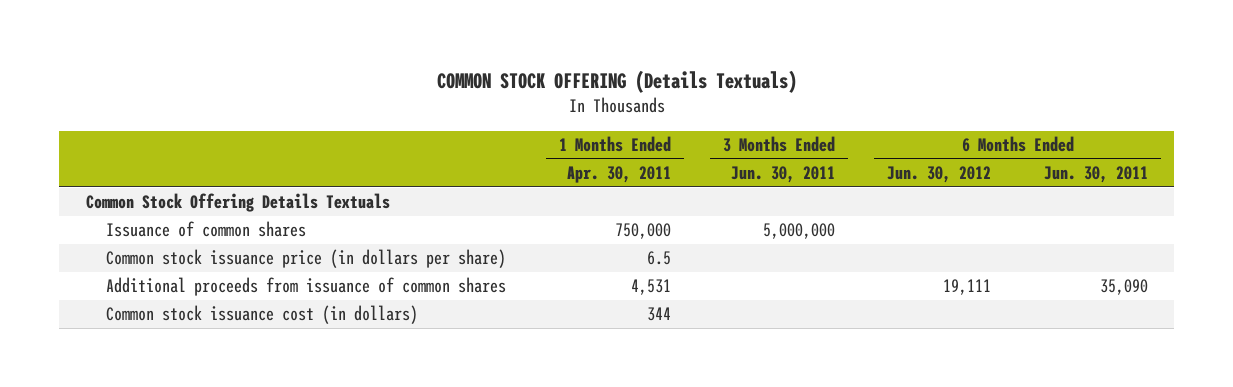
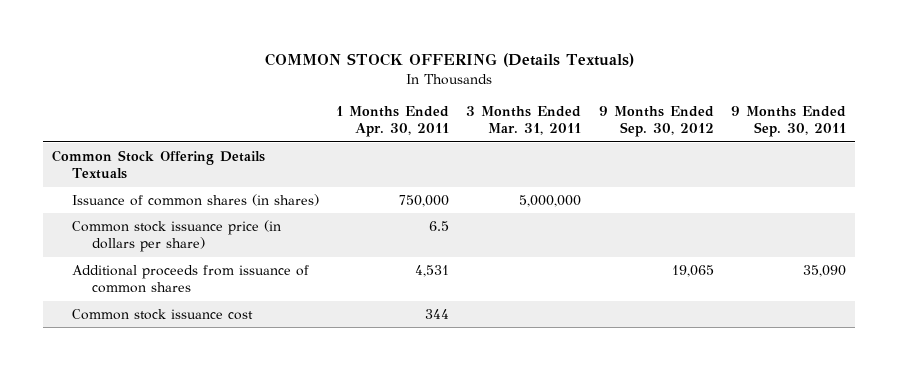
- | 1 Months Ended Apr. 30, 2011 | 3 Months Ended Jun. 30, 2011 | 6 Months Ended Jun. 30, 2012 | 6 Months Ended Jun. 30, 2011
+ | 1 Months Ended Apr. 30, 2011 | 3 Months Ended Mar. 31, 2011 | 9 Months Ended Sep. 30, 2012 | 9 Months Ended Sep. 30, 2011
- Issuance of common shares | 750,000 | 5,000,000 | |
+ Issuance of common shares (in shares) | 750,000 | 5,000,000 | |
- Common stock issuance cost (in dollars) | 344 | | |
+ Common stock issuance cost | 344 | | |

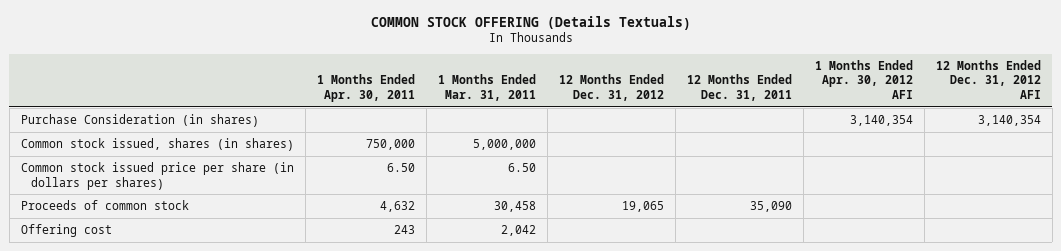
- | 1 Months Ended Apr. 30, 2011 | 3 Months Ended Mar. 31, 2011 | 9 Months Ended Sep. 30, 2012 | 9 Months Ended Sep. 30, 2011
+ | 1 Months Ended Apr. 30, 2011 | 1 Months Ended Mar. 31, 2011 | 12 Months Ended Dec. 31, 2012 | 12 Months Ended Dec. 31, 2011 | 1 Months Ended Apr. 30, 2012 AFI | 12 Months Ended Dec. 31, 2012 AFI
- Common Stock Offering Details Textuals
- Issuance of common shares (in shares) | 750,000 | 5,000,000 | |
- Common stock issuance price (in dollars per share) | 6.5 | | |
- Additional proceeds from issuance of common shares | 4,531 | | 19,065 | 35,090
- Common stock issuance cost | 344 | | |
+ Purchase Consideration (in shares) | | | | | 3,140,354 | 3,140,354
+ Common stock issued, shares (in shares) | 750,000 | 5,000,000 | | | |
+ Common stock issued price per share (in dollars per shares) | 6.50 | 6.50 | | | |
+ Proceeds of common stock | 4,632 | 30,458 | 19,065 | 35,090 | |
+ Offering cost | 243 | 2,042 | | | |

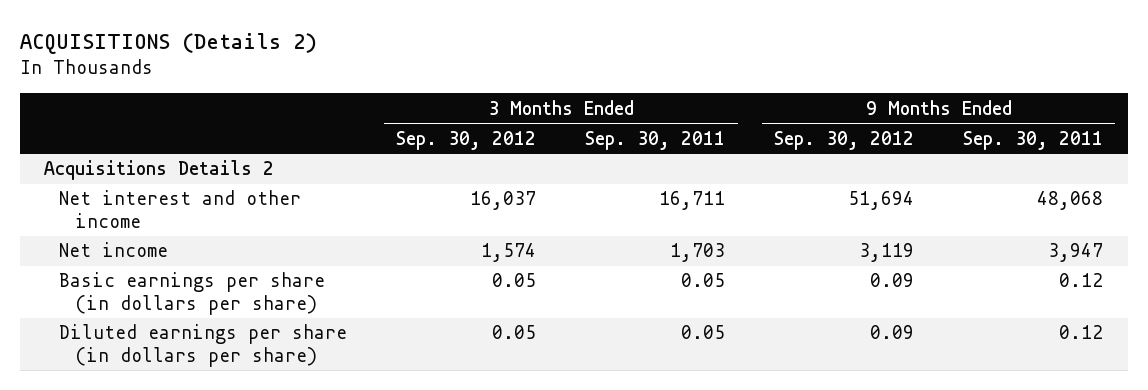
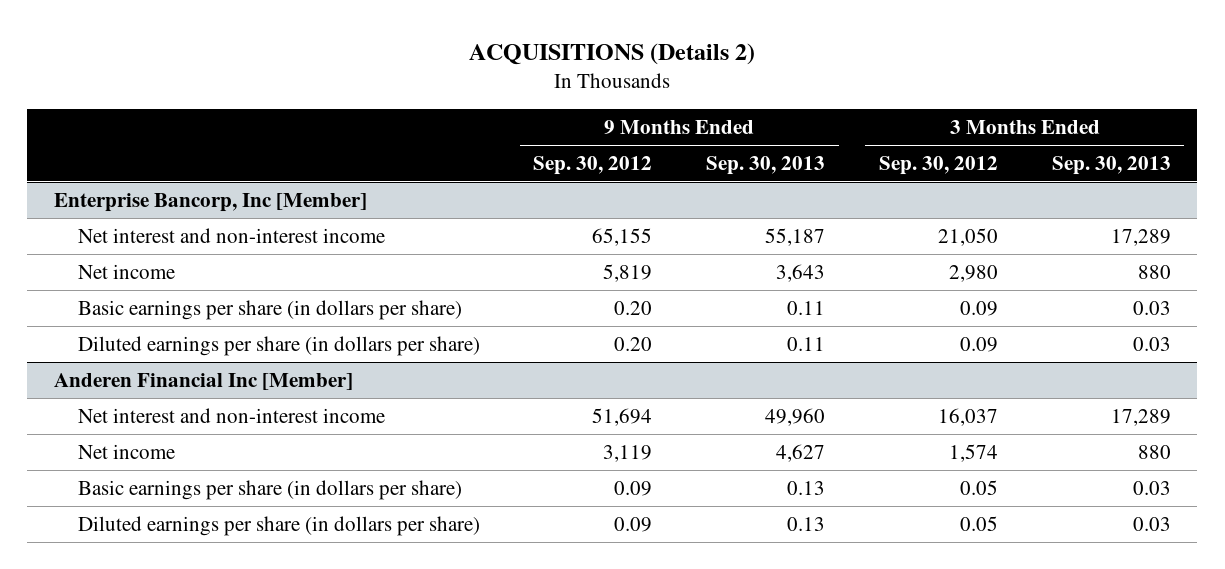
- | 3 Months Ended Sep. 30, 2012 | 3 Months Ended Sep. 30, 2011 | 9 Months Ended Sep. 30, 2012 | 9 Months Ended Sep. 30, 2011
+ | 9 Months Ended Sep. 30, 2012 | 9 Months Ended Sep. 30, 2013 | 3 Months Ended Sep. 30, 2012 | 3 Months Ended Sep. 30, 2013
- Acquisitions Details 2
- Net interest and other income | 16,037 | 16,711 | 51,694 | 48,068
+ Enterprise Bancorp, Inc [Member]
+ Net interest and non-interest income | 65,155 | 55,187 | 21,050 | 17,289
+ Net income | 5,819 | 3,643 | 2,980 | 880
+ Basic earnings per share (in dollars per share) | 0.20 | 0.11 | 0.09 | 0.03
+ Diluted earnings per share (in dollars per share) | 0.20 | 0.11 | 0.09 | 0.03
+ Anderen Financial Inc [Member]
+ Net interest and non-interest income | 51,694 | 49,960 | 16,037 | 17,289

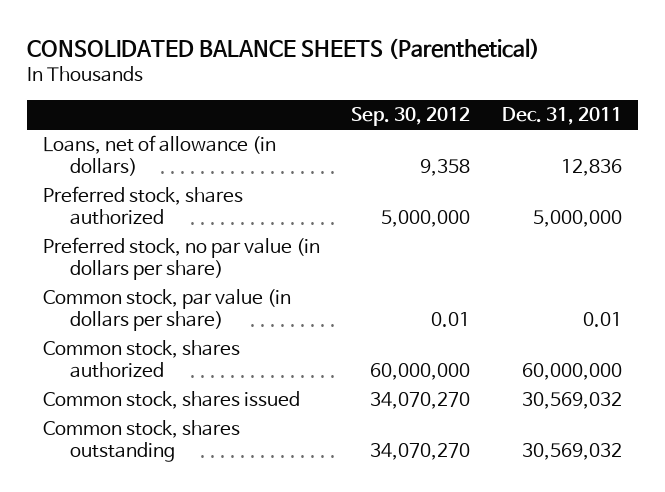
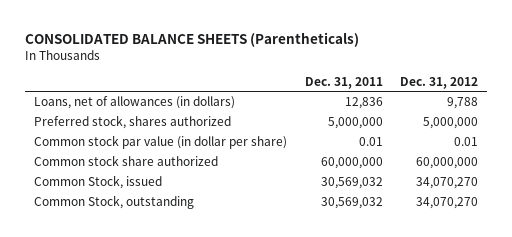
- CONSOLIDATED BALANCE SHEETS (Parenthetical)
+ CONSOLIDATED BALANCE SHEETS (Parentheticals)
- | Sep. 30, 2012 | Dec. 31, 2011
+ | Dec. 31, 2011 | Dec. 31, 2012
- Loans, net of allowance (in dollars) | 9,358 | 12,836
+ Loans, net of allowances (in dollars) | 12,836 | 9,788
- Preferred stock, no par value (in dollars per share)
- Common stock, par value (in dollars per share) | 0.01 | 0.01
- Common stock, shares authorized | 60,000,000 | 60,000,000
- Common stock, shares issued | 34,070,270 | 30,569,032
- Common stock, shares outstanding | 34,070,270 | 30,569,032
+ Common stock par value (in dollar per share) | 0.01 | 0.01
+ Common stock share authorized | 60,000,000 | 60,000,000
+ Common Stock, issued | 30,569,032 | 34,070,270
+ Common Stock, outstanding | 30,569,032 | 34,070,270

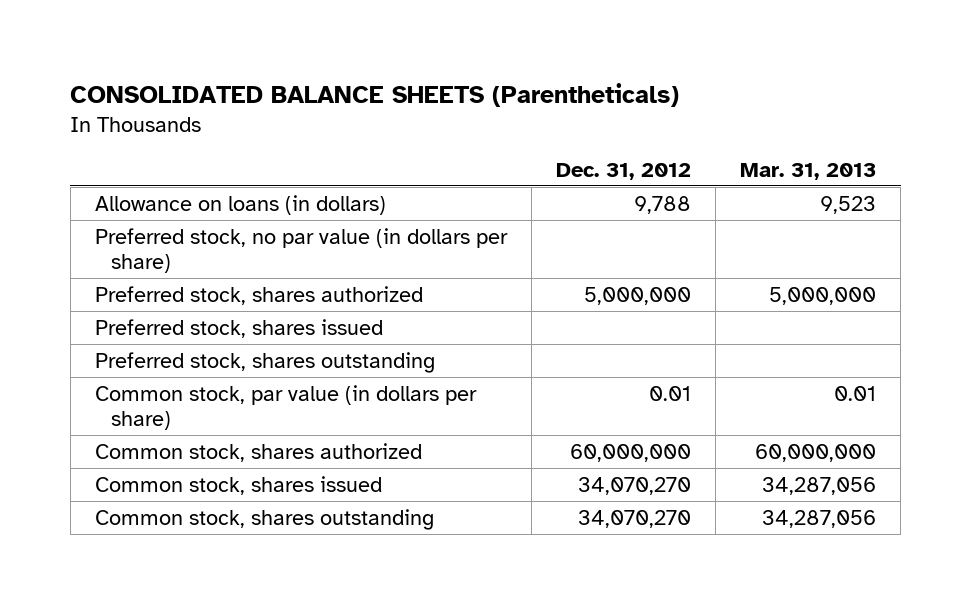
- | Dec. 31, 2011 | Dec. 31, 2012
+ | Dec. 31, 2012 | Mar. 31, 2013
- Loans, net of allowances (in dollars) | 12,836 | 9,788
+ Allowance on loans (in dollars) | 9,788 | 9,523
+ Preferred stock, no par value (in dollars per share)
- Common stock par value (in dollar per share) | 0.01 | 0.01
- Common stock share authorized | 60,000,000 | 60,000,000
- Common Stock, issued | 30,569,032 | 34,070,270
- Common Stock, outstanding | 30,569,032 | 34,070,270
+ Preferred stock, shares issued
+ Preferred stock, shares outstanding
+ Common stock, par value (in dollars per share) | 0.01 | 0.01
+ Common stock, shares authorized | 60,000,000 | 60,000,000
+ Common stock, shares issued | 34,070,270 | 34,287,056
+ Common stock, shares outstanding | 34,070,270 | 34,287,056

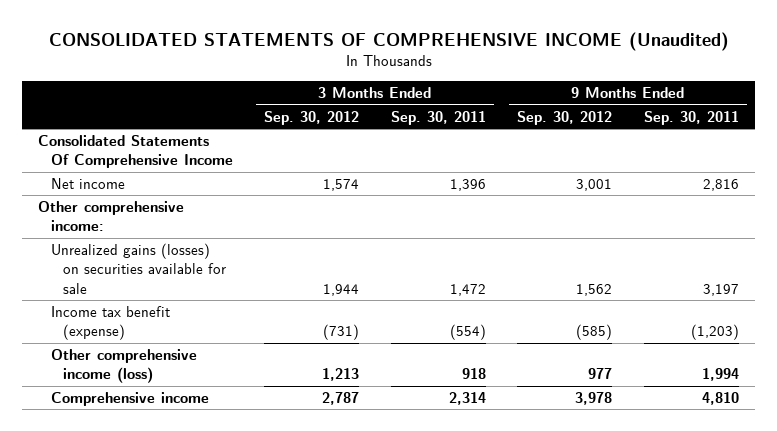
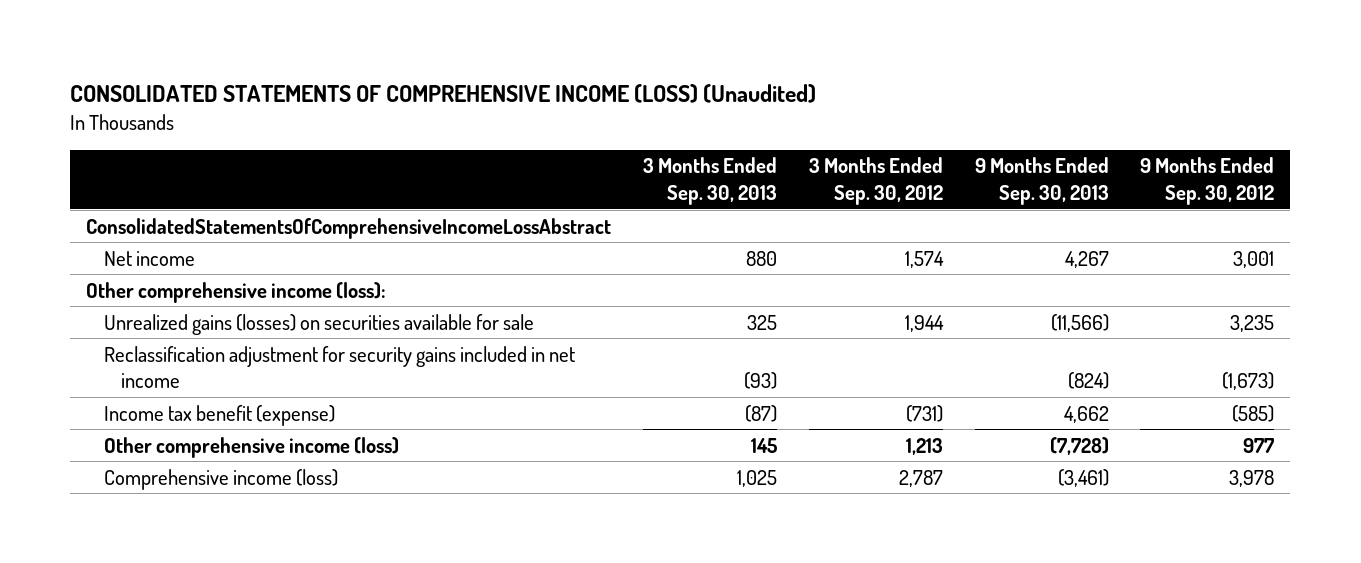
- CONSOLIDATED STATEMENTS OF COMPREHENSIVE INCOME (Unaudited)
+ CONSOLIDATED STATEMENTS OF COMPREHENSIVE INCOME (LOSS) (Unaudited)
- | 3 Months Ended Sep. 30, 2012 | 3 Months Ended Sep. 30, 2011 | 9 Months Ended Sep. 30, 2012 | 9 Months Ended Sep. 30, 2011
+ | 3 Months Ended Sep. 30, 2013 | 3 Months Ended Sep. 30, 2012 | 9 Months Ended Sep. 30, 2013 | 9 Months Ended Sep. 30, 2012
- Consolidated Statements Of Comprehensive Income
+ ConsolidatedStatementsOfComprehensiveIncomeLossAbstract
- Other comprehensive income:
- Unrealized gains (losses) on securities available for sale | 1,944 | 1,472 | 1,562 | 3,197
+ Other comprehensive income (loss):
+ Unrealized gains (losses) on securities available for sale | 325 | 1,944 | (11,566) | 3,235
+ Reclassification adjustment for security gains included in net income | (93) | | (824) | (1,673)
- Comprehensive income | 2,787 | 2,314 | 3,978 | 4,810
+ Comprehensive income (loss) | 1,025 | 2,787 | (3,461) | 3,978

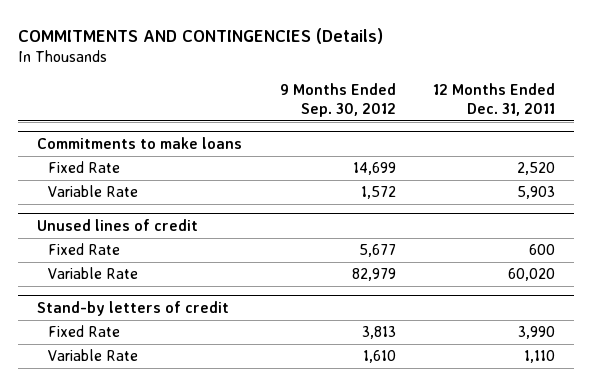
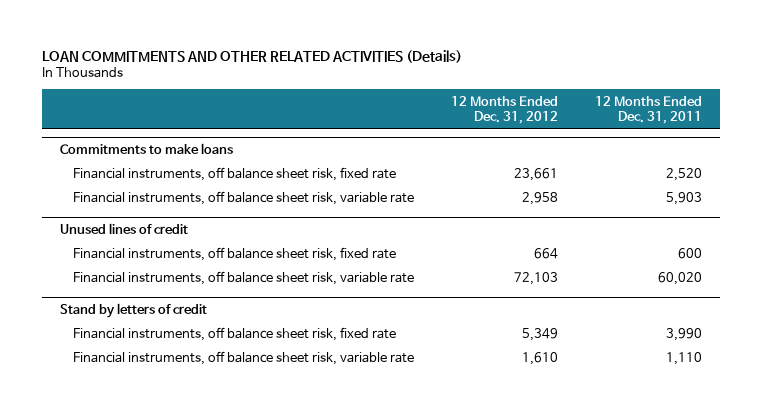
- COMMITMENTS AND CONTINGENCIES (Details)
+ LOAN COMMITMENTS AND OTHER RELATED ACTIVITIES (Details)
- | 9 Months Ended Sep. 30, 2012 | 12 Months Ended Dec. 31, 2011
+ | 12 Months Ended Dec. 31, 2012 | 12 Months Ended Dec. 31, 2011
@ Commitments to make loans
- Fixed Rate | 14,699 | 2,520
- Variable Rate | 1,572 | 5,903
+ Financial instruments, off balance sheet risk, fixed rate | 23,661 | 2,520
+ Financial instruments, off balance sheet risk, variable rate | 2,958 | 5,903
@ Unused lines of credit
- Fixed Rate | 5,677 | 600
- Variable Rate | 82,979 | 60,020
- Stand-by letters of credit
- Fixed Rate | 3,813 | 3,990
- Variable Rate | 1,610 | 1,110
@ Unused lines of credit
+ Financial instruments, off balance sheet risk, fixed rate | 664 | 600
+ Financial instruments, off balance sheet risk, variable rate | 72,103 | 60,020
+ Stand by letters of credit
+ Financial instruments, off balance sheet risk, fixed rate | 5,349 | 3,990
+ Financial instruments, off balance sheet risk, variable rate | 1,610 | 1,110

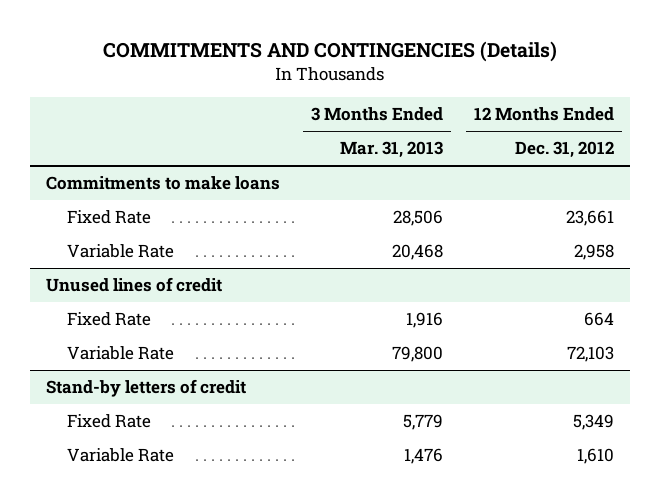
- LOAN COMMITMENTS AND OTHER RELATED ACTIVITIES (Details)
+ COMMITMENTS AND CONTINGENCIES (Details)
- | 12 Months Ended Dec. 31, 2012 | 12 Months Ended Dec. 31, 2011
+ | 3 Months Ended Mar. 31, 2013 | 12 Months Ended Dec. 31, 2012
@ Commitments to make loans
- Financial instruments, off balance sheet risk, fixed rate | 23,661 | 2,520
- Financial instruments, off balance sheet risk, variable rate | 2,958 | 5,903
+ Fixed Rate | 28,506 | 23,661
+ Variable Rate | 20,468 | 2,958
@ Unused lines of credit
- Financial instruments, off balance sheet risk, fixed rate | 664 | 600
- Financial instruments, off balance sheet risk, variable rate | 72,103 | 60,020
- Stand by letters of credit
- Financial instruments, off balance sheet risk, fixed rate | 5,349 | 3,990
- Financial instruments, off balance sheet risk, variable rate | 1,610 | 1,110
@ Unused lines of credit
+ Fixed Rate | 1,916 | 664
+ Variable Rate | 79,800 | 72,103
+ Stand-by letters of credit
+ Fixed Rate | 5,779 | 5,349
+ Variable Rate | 1,476 | 1,610

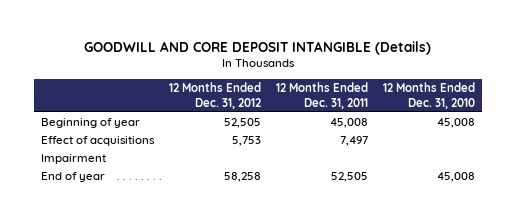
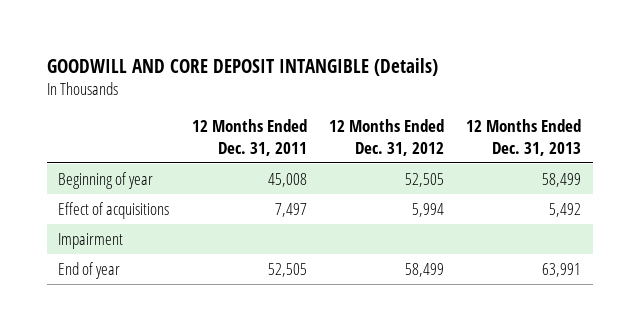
- | 12 Months Ended Dec. 31, 2012 | 12 Months Ended Dec. 31, 2011 | 12 Months Ended Dec. 31, 2010
+ | 12 Months Ended Dec. 31, 2011 | 12 Months Ended Dec. 31, 2012 | 12 Months Ended Dec. 31, 2013
- Effect of acquisitions | 5,753 | 7,497 |
+ Effect of acquisitions | 7,497 | 5,994 | 5,492
- End of year | 58,258 | 52,505 | 45,008
+ End of year | 52,505 | 58,499 | 63,991

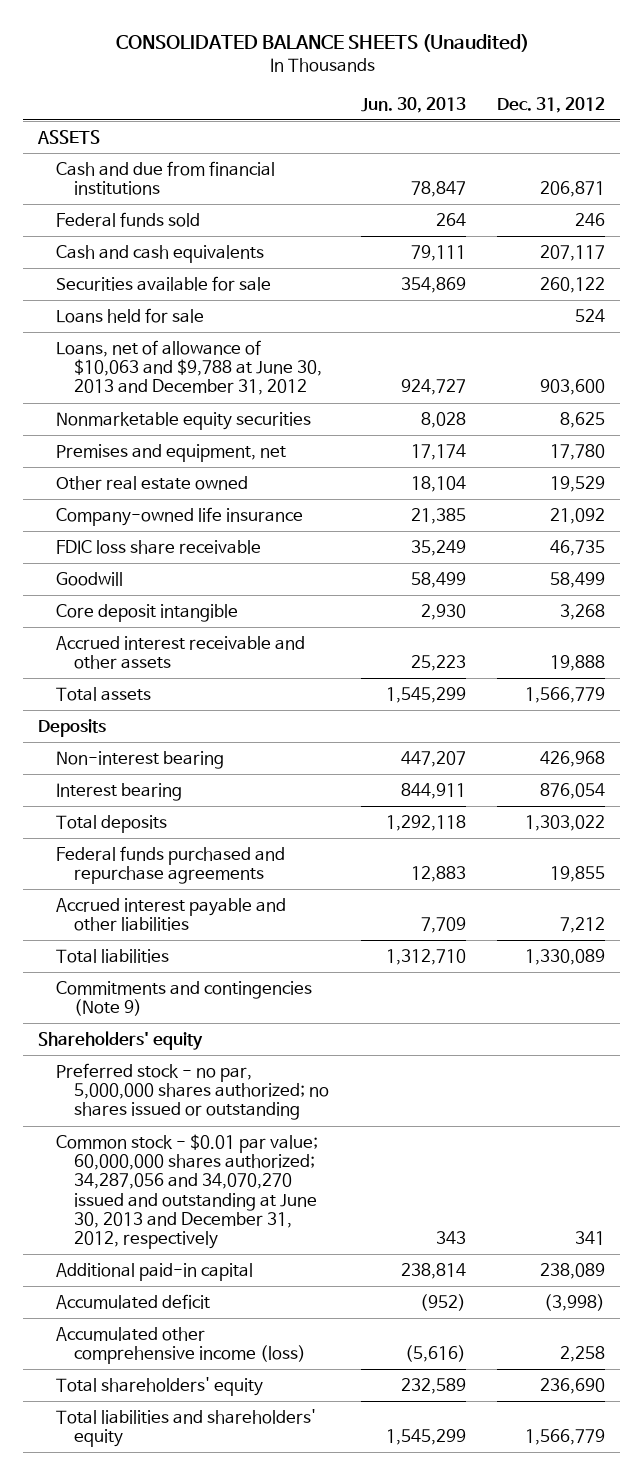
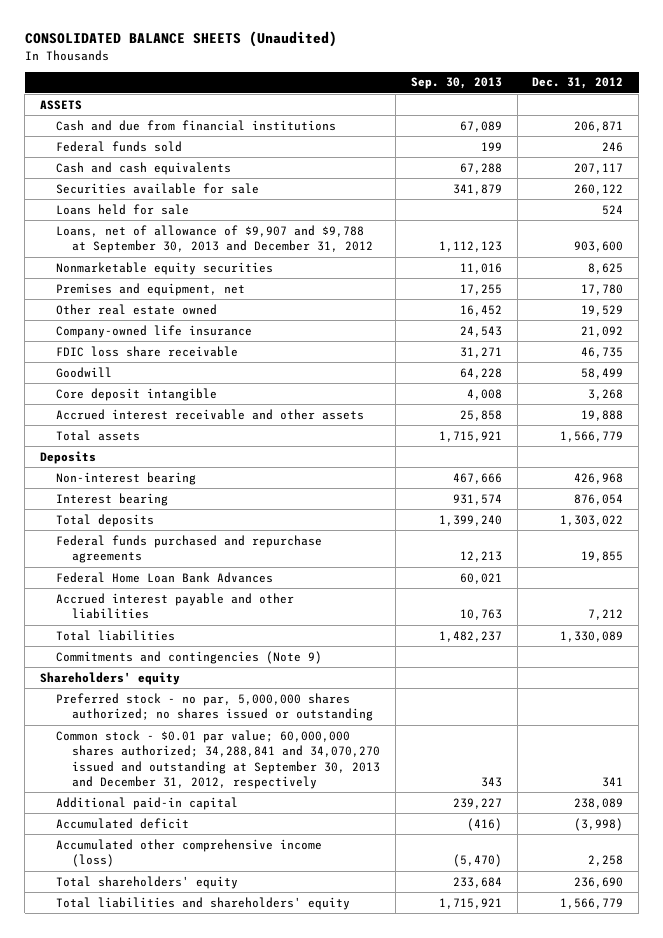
- | Jun. 30, 2013 | Dec. 31, 2012
+ | Sep. 30, 2013 | Dec. 31, 2012
- Loans, net of allowance of $10,063 and $9,788 at June 30, 2013 and December 31, 2012 | 924,727 | 903,600
+ Loans, net of allowance of $9,907 and $9,788 at September 30, 2013 and December 31, 2012 | 1,112,123 | 903,600
+ Federal Home Loan Bank Advances | 60,021 |
- Common stock - $0.01 par value; 60,000,000 shares authorized; 34,287,056 and 34,070,270 issued and outstanding at June 30, 2013 and December 31, 2012, respectively | 343 | 341
+ Common stock - $0.01 par value; 60,000,000 shares authorized; 34,288,841 and 34,070,270 issued and outstanding at September 30, 2013 and December 31, 2012, respectively | 343 | 341

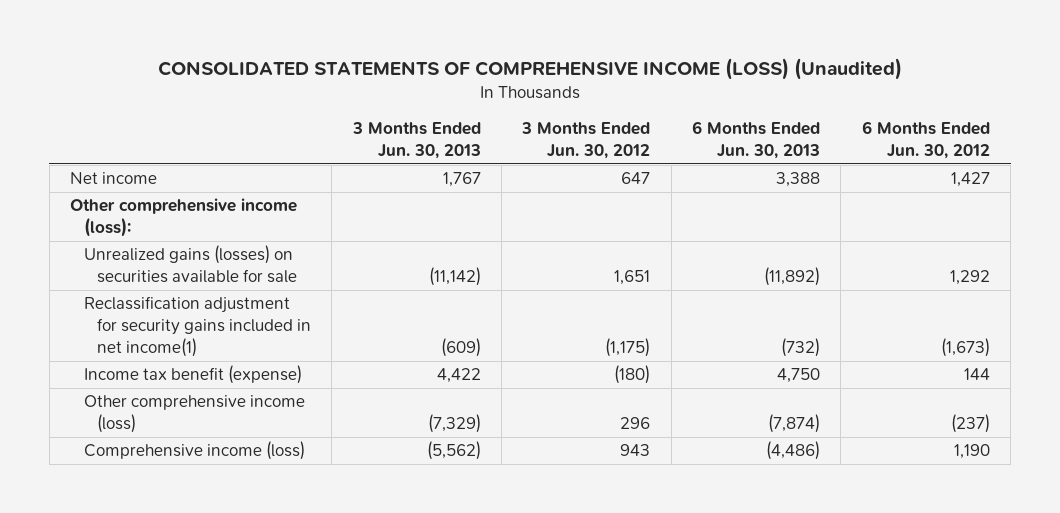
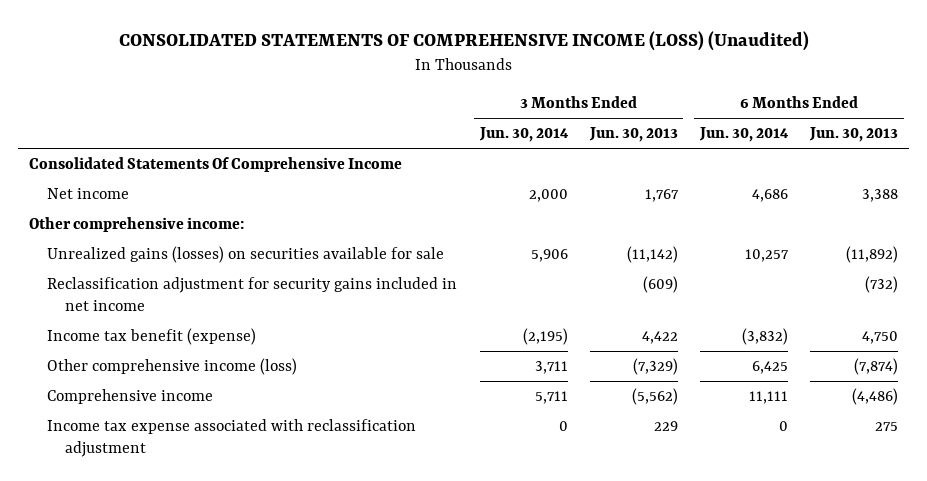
- | 3 Months Ended Jun. 30, 2013 | 3 Months Ended Jun. 30, 2012 | 6 Months Ended Jun. 30, 2013 | 6 Months Ended Jun. 30, 2012
+ | 3 Months Ended Jun. 30, 2014 | 3 Months Ended Jun. 30, 2013 | 6 Months Ended Jun. 30, 2014 | 6 Months Ended Jun. 30, 2013
+ Consolidated Statements Of Comprehensive Income
- Other comprehensive income (loss):
+ Other comprehensive income:
- Reclassification adjustment for security gains included in net income(1) | (609) | (1,175) | (732) | (1,673)
+ Reclassification adjustment for security gains included in net income | | (609) | | (732)
- Comprehensive income (loss) | (5,562) | 943 | (4,486) | 1,190
+ Comprehensive income | 5,711 | (5,562) | 11,111 | (4,486)
+ Income tax expense associated with reclassification adjustment | 0 | 229 | 0 | 275

